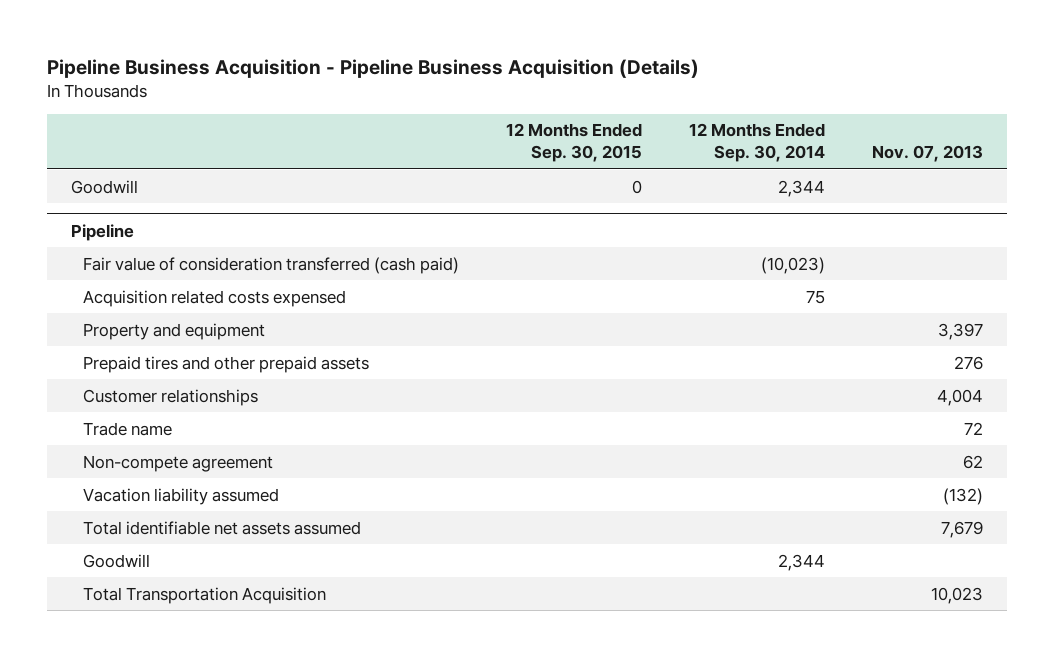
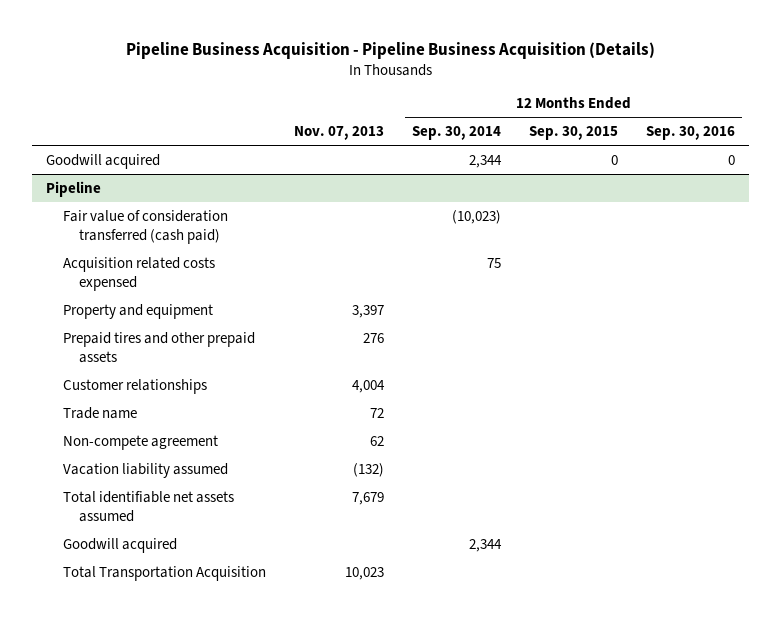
- | 12 Months Ended Sep. 30, 2015 | 12 Months Ended Sep. 30, 2014 | Nov. 07, 2013
+ | Nov. 07, 2013 | 12 Months Ended Sep. 30, 2014 | 12 Months Ended Sep. 30, 2015 | 12 Months Ended Sep. 30, 2016
- Goodwill | 0 | 2,344 |
+ Goodwill acquired | | 2,344 | 0 | 0
@ Pipeline
- Goodwill | | 2,344 |
+ Goodwill acquired | | 2,344 | |

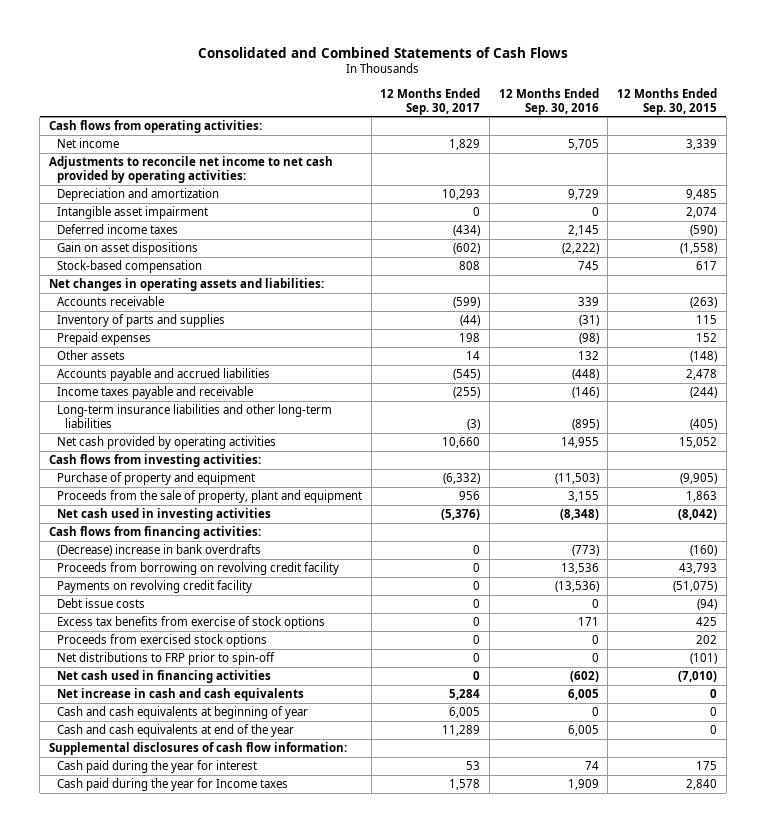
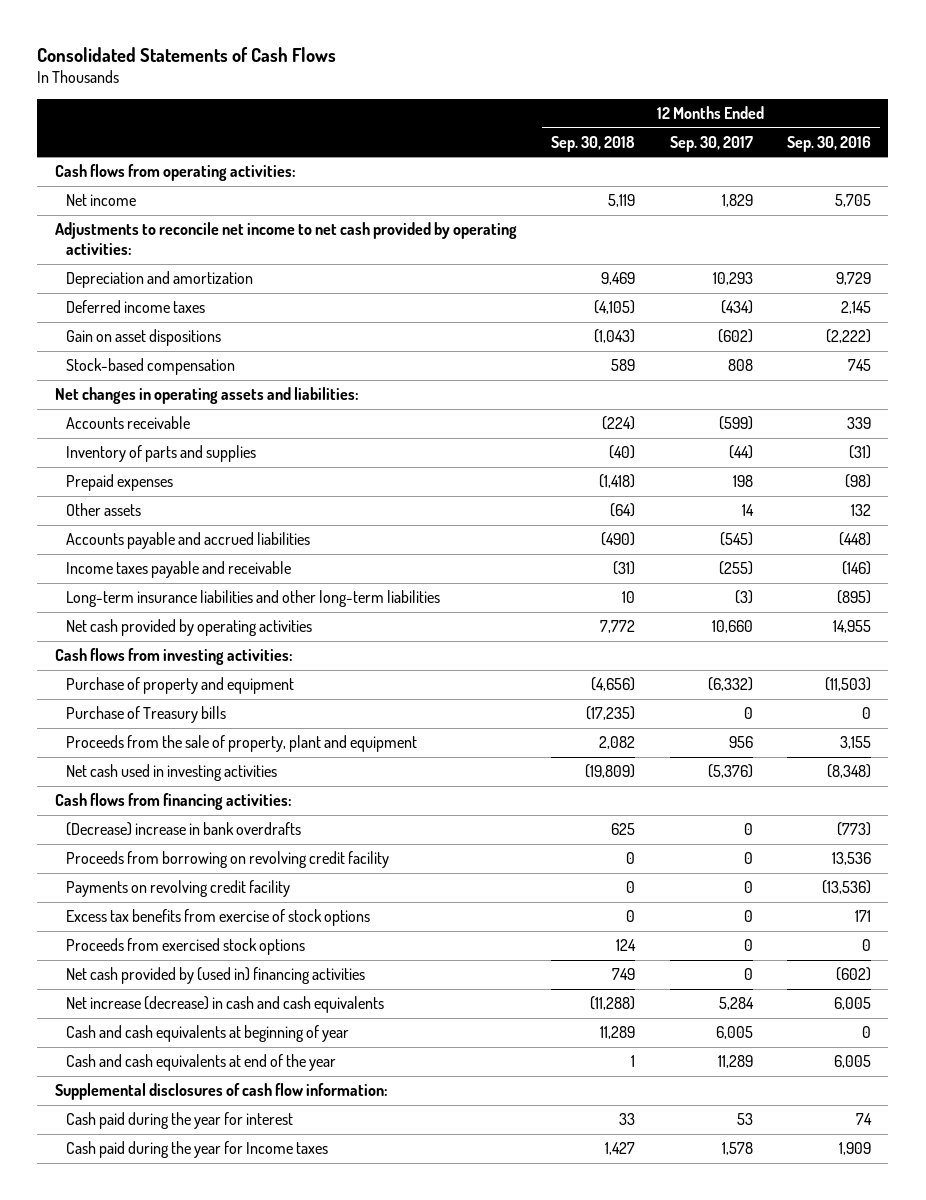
- Consolidated and Combined Statements of Cash Flows
+ Consolidated Statements of Cash Flows
- | 12 Months Ended Sep. 30, 2017 | 12 Months Ended Sep. 30, 2016 | 12 Months Ended Sep. 30, 2015
+ | 12 Months Ended Sep. 30, 2018 | 12 Months Ended Sep. 30, 2017 | 12 Months Ended Sep. 30, 2016
- Intangible asset impairment | 0 | 0 | 2,074
+ Purchase of Treasury bills | (17,235) | 0 | 0
- Debt issue costs | 0 | 0 | (94)
- Net distributions to FRP prior to spin-off | 0 | 0 | (101)
- Net cash used in financing activities | 0 | (602) | (7,010)
- Net increase in cash and cash equivalents | 5,284 | 6,005 | 0
+ Net cash provided by (used in) financing activities | 749 | 0 | (602)
+ Net increase (decrease) in cash and cash equivalents | (11,288) | 5,284 | 6,005

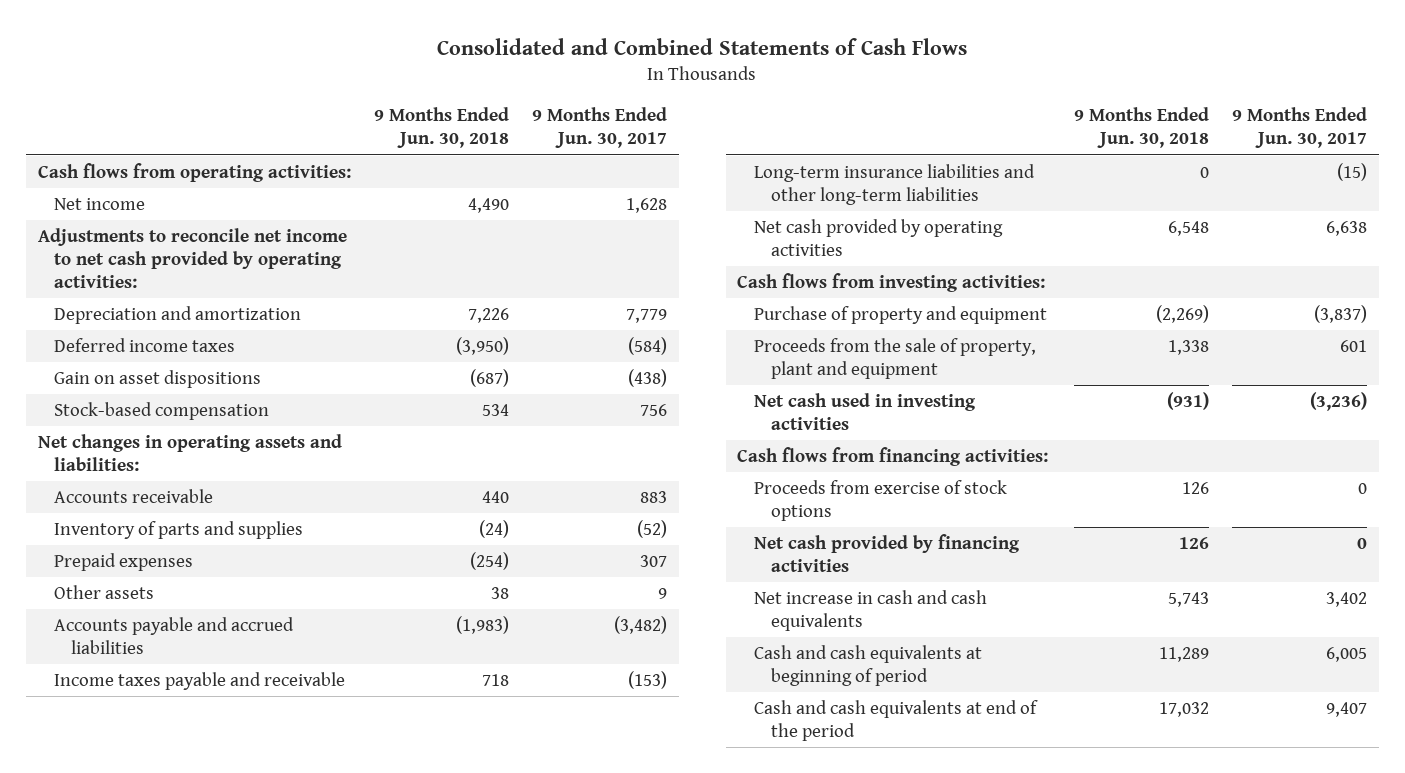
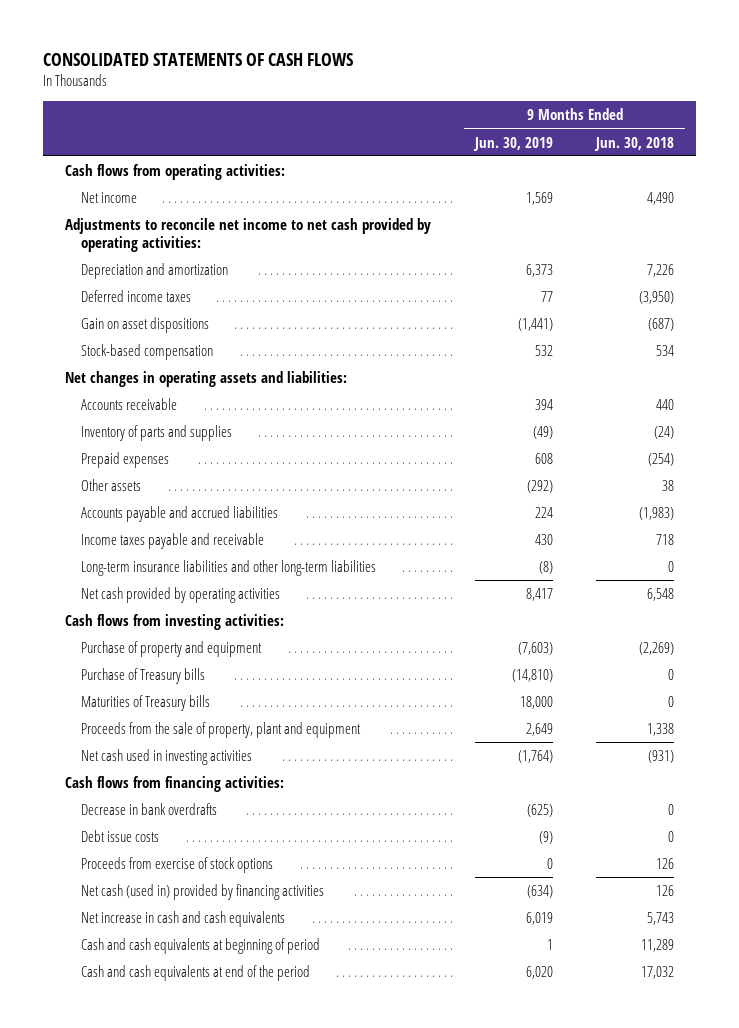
- Consolidated and Combined Statements of Cash Flows
+ CONSOLIDATED STATEMENTS OF CASH FLOWS
- | 9 Months Ended Jun. 30, 2018 | 9 Months Ended Jun. 30, 2017
+ | 9 Months Ended Jun. 30, 2019 | 9 Months Ended Jun. 30, 2018
+ Purchase of Treasury bills | (14,810) | 0
+ Maturities of Treasury bills | 18,000 | 0
+ Decrease in bank overdrafts | (625) | 0
+ Debt issue costs | (9) | 0
- Net cash provided by financing activities | 126 | 0
+ Net cash (used in) provided by financing activities | (634) | 126

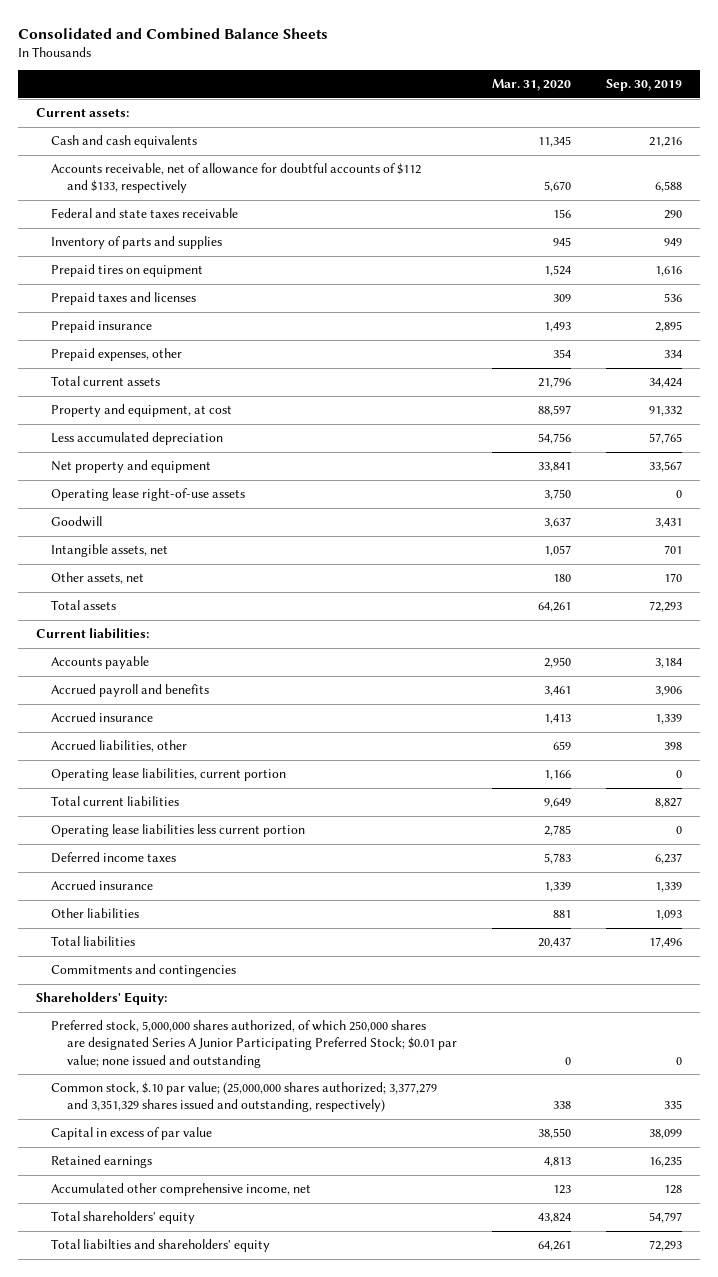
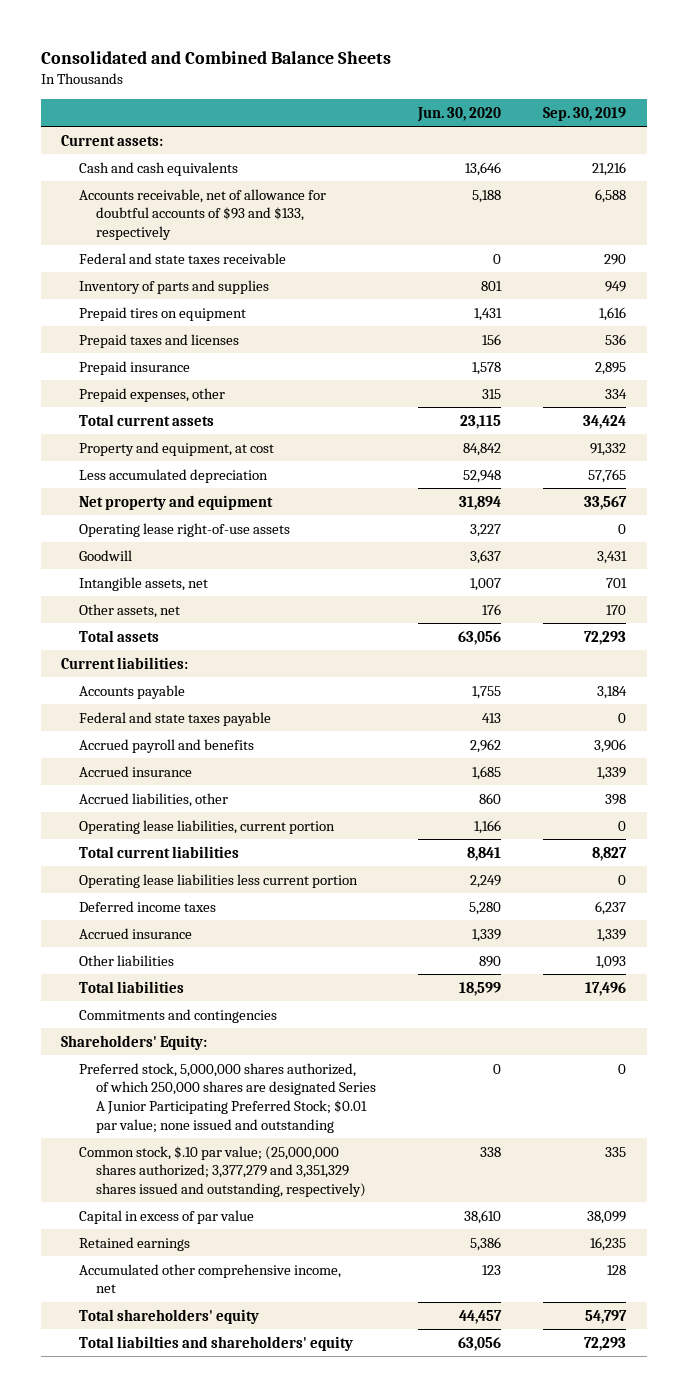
- | Mar. 31, 2020 | Sep. 30, 2019
+ | Jun. 30, 2020 | Sep. 30, 2019
- Accounts receivable, net of allowance for doubtful accounts of $112 and $133, respectively | 5,670 | 6,588
+ Accounts receivable, net of allowance for doubtful accounts of $93 and $133, respectively | 5,188 | 6,588
+ Federal and state taxes payable | 413 | 0

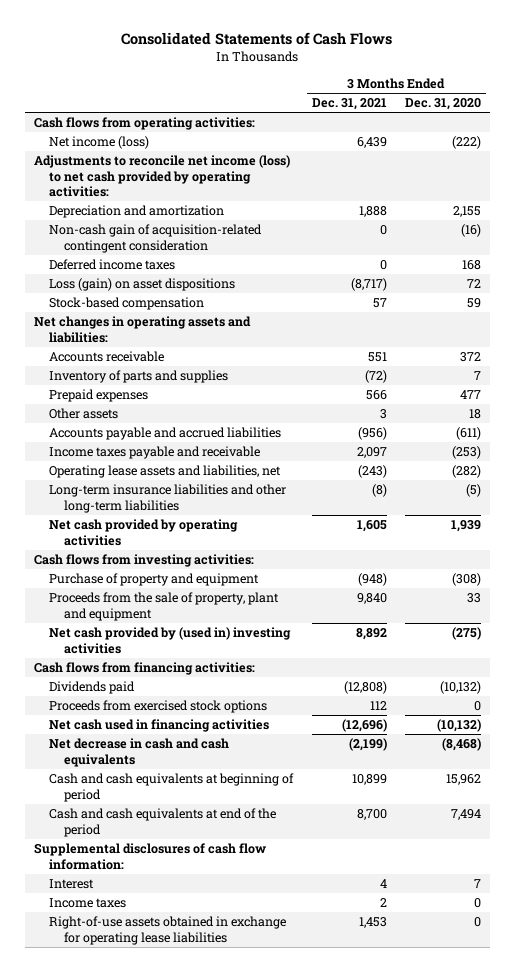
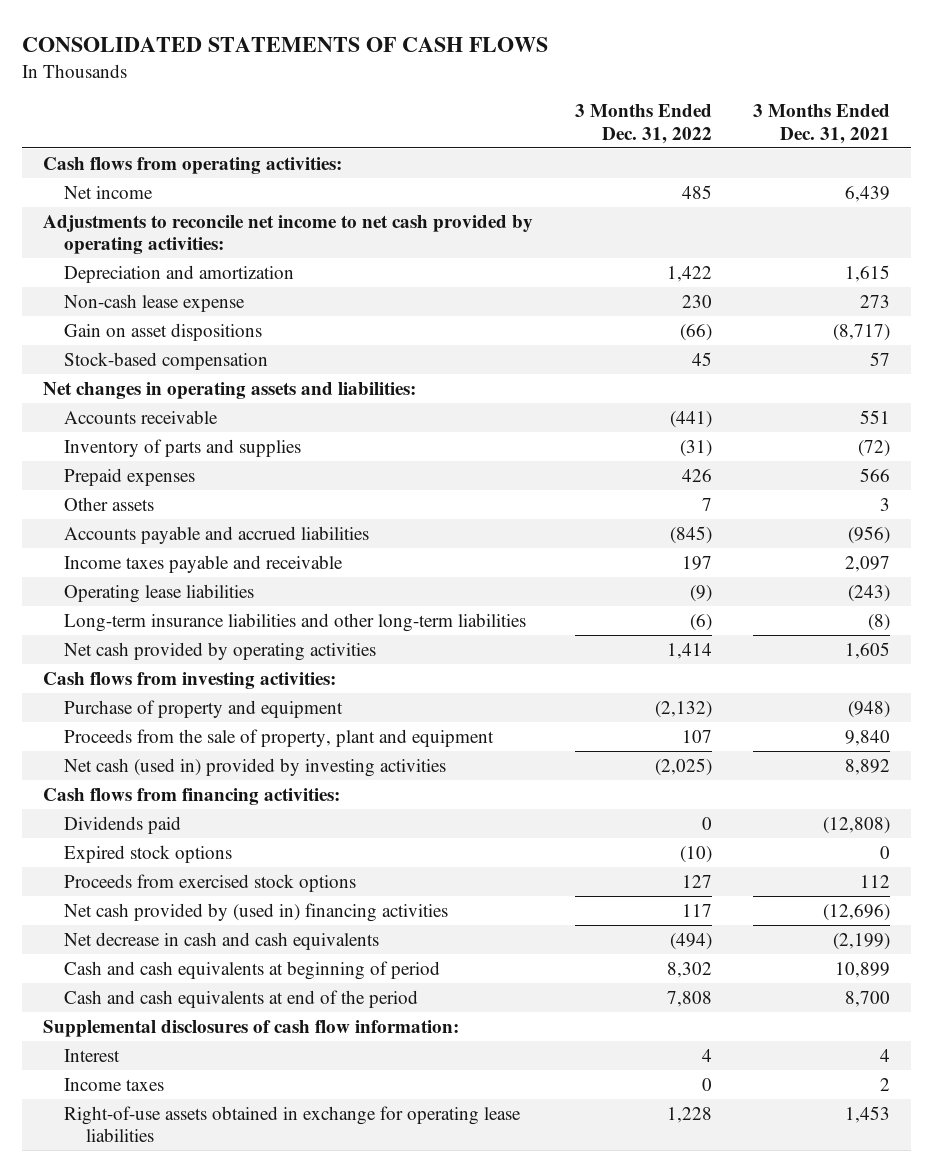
- Consolidated Statements of Cash Flows
+ CONSOLIDATED STATEMENTS OF CASH FLOWS
- | 3 Months Ended Dec. 31, 2021 | 3 Months Ended Dec. 31, 2020
+ | 3 Months Ended Dec. 31, 2022 | 3 Months Ended Dec. 31, 2021
- Net income (loss) | 6,439 | (222)
- Adjustments to reconcile net income (loss) to net cash provided by operating activities:
- Depreciation and amortization | 1,888 | 2,155
- Non-cash gain of acquisition-related contingent consideration | 0 | (16)
- Deferred income taxes | 0 | 168
- Loss (gain) on asset dispositions | (8,717) | 72
+ Net income | 485 | 6,439
+ Adjustments to reconcile net income to net cash provided by operating activities:
+ Depreciation and amortization | 1,422 | 1,615
+ Non-cash lease expense | 230 | 273
+ Gain on asset dispositions | (66) | (8,717)
- Operating lease assets and liabilities, net | (243) | (282)
+ Operating lease liabilities | (9) | (243)
- Net cash provided by (used in) investing activities | 8,892 | (275)
+ Net cash (used in) provided by investing activities | (2,025) | 8,892
+ Expired stock options | (10) | 0
- Net cash used in financing activities | (12,696) | (10,132)
+ Net cash provided by (used in) financing activities | 117 | (12,696)

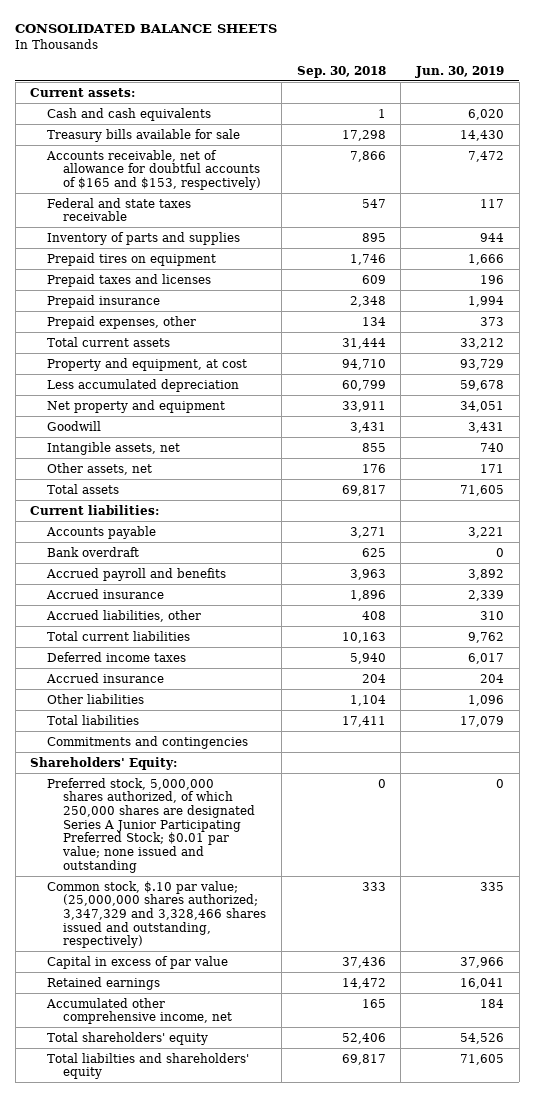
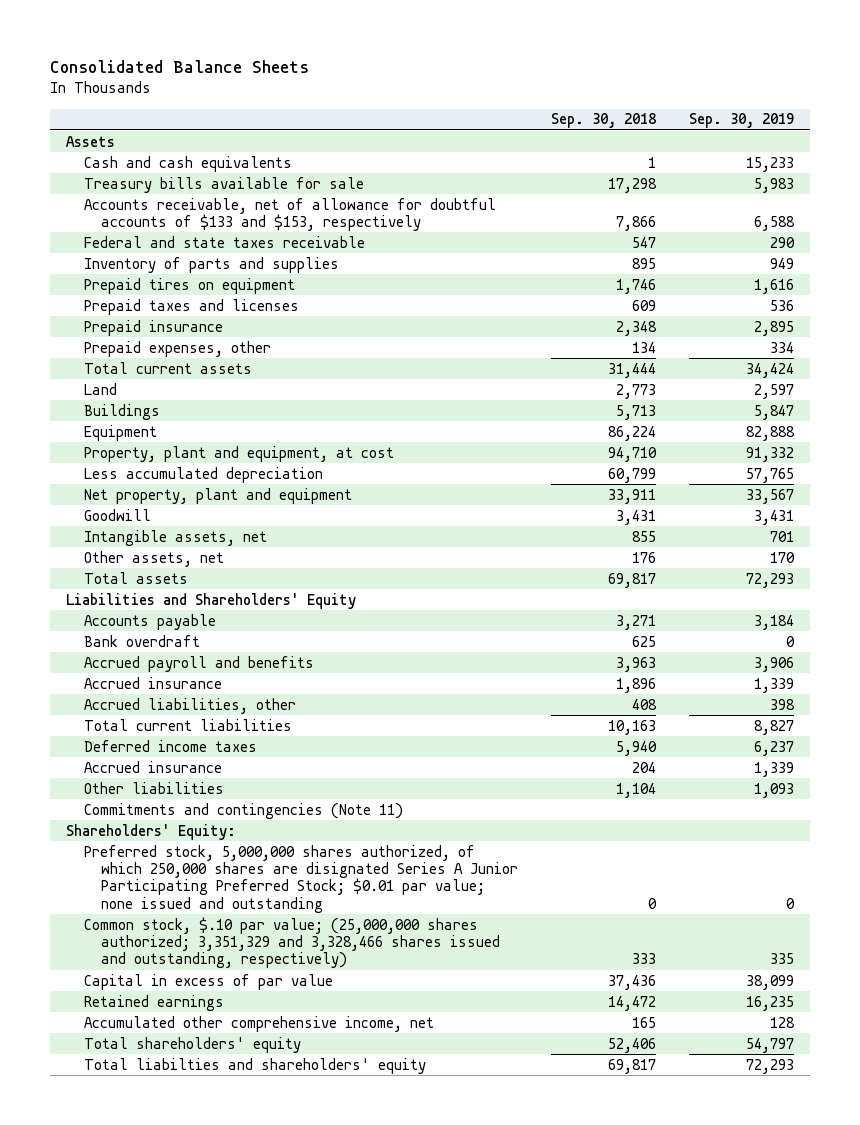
- CONSOLIDATED BALANCE SHEETS
+ Consolidated Balance Sheets
- | Sep. 30, 2018 | Jun. 30, 2019
+ | Sep. 30, 2018 | Sep. 30, 2019
- Current assets:
+ Assets
- Accounts receivable, net of allowance for doubtful accounts of $165 and $153, respectively) | 7,866 | 7,472
+ Accounts receivable, net of allowance for doubtful accounts of $133 and $153, respectively | 7,866 | 6,588
- Property and equipment, at cost | 94,710 | 93,729
+ Land | 2,773 | 2,597
+ Buildings | 5,713 | 5,847
+ Equipment | 86,224 | 82,888
+ Property, plant and equipment, at cost | 94,710 | 91,332
- Net property and equipment | 33,911 | 34,051
+ Net property, plant and equipment | 33,911 | 33,567
- Current liabilities:
+ Liabilities and Shareholders' Equity
- Total liabilities | 17,411 | 17,079
- Commitments and contingencies
+ Commitments and contingencies (Note 11)
- Preferred stock, 5,000,000 shares authorized, of which 250,000 shares are designated Series A Junior Participating Preferred Stock; $0.01 par value; none issued and outstanding | 0 | 0
- Common stock, $.10 par value; (25,000,000 shares authorized; 3,347,329 and 3,328,466 shares issued and outstanding, respectively) | 333 | 335
+ Preferred stock, 5,000,000 shares authorized, of which 250,000 shares are disignated Series A Junior Participating Preferred Stock; $0.01 par value; none issued and outstanding | 0 | 0
+ Common stock, $.10 par value; (25,000,000 shares authorized; 3,351,329 and 3,328,466 shares issued and outstanding, respectively) | 333 | 335

